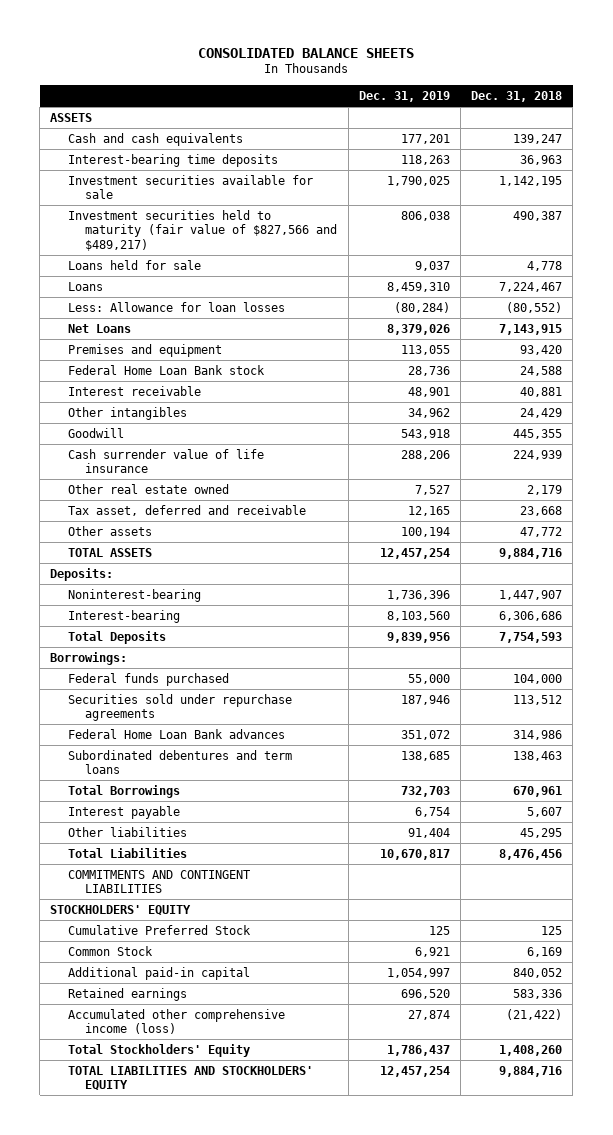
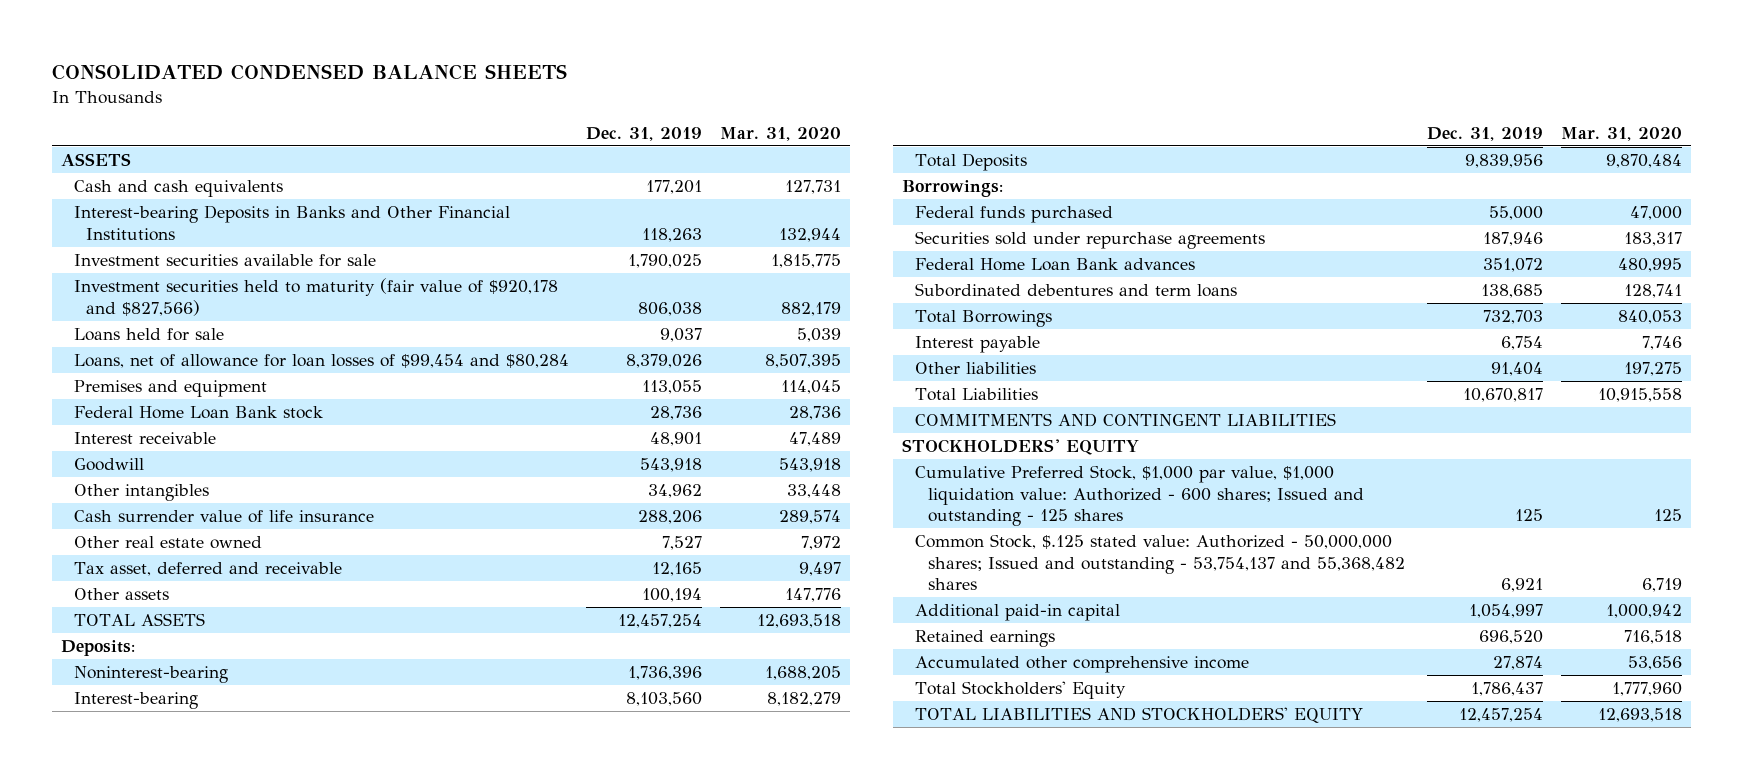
- CONSOLIDATED BALANCE SHEETS
+ CONSOLIDATED CONDENSED BALANCE SHEETS
- | Dec. 31, 2019 | Dec. 31, 2018
+ | Dec. 31, 2019 | Mar. 31, 2020
- Interest-bearing time deposits | 118,263 | 36,963
+ Interest-bearing Deposits in Banks and Other Financial Institutions | 118,263 | 132,944
- Investment securities held to maturity (fair value of $827,566 and $489,217) | 806,038 | 490,387
+ Investment securities held to maturity (fair value of $920,178 and $827,566) | 806,038 | 882,179
- Loans | 8,459,310 | 7,224,467
- Less: Allowance for loan losses | (80,284) | (80,552)
- Net Loans | 8,379,026 | 7,143,915
+ Loans, net of allowance for loan losses of $99,454 and $80,284 | 8,379,026 | 8,507,395
moved down: Other intangibles | 34,962 | 33,448
- Cumulative Preferred Stock | 125 | 125
- Common Stock | 6,921 | 6,169
+ Cumulative Preferred Stock, $1,000 par value, $1,000 liquidation value: Authorized - 600 shares; Issued and outstanding - 125 shares | 125 | 125
+ Common Stock, $.125 stated value: Authorized - 50,000,000 shares; Issued and outstanding - 53,754,137 and 55,368,482 shares | 6,921 | 6,719
- Accumulated other comprehensive income (loss) | 27,874 | (21,422)
+ Accumulated other comprehensive income | 27,874 | 53,656

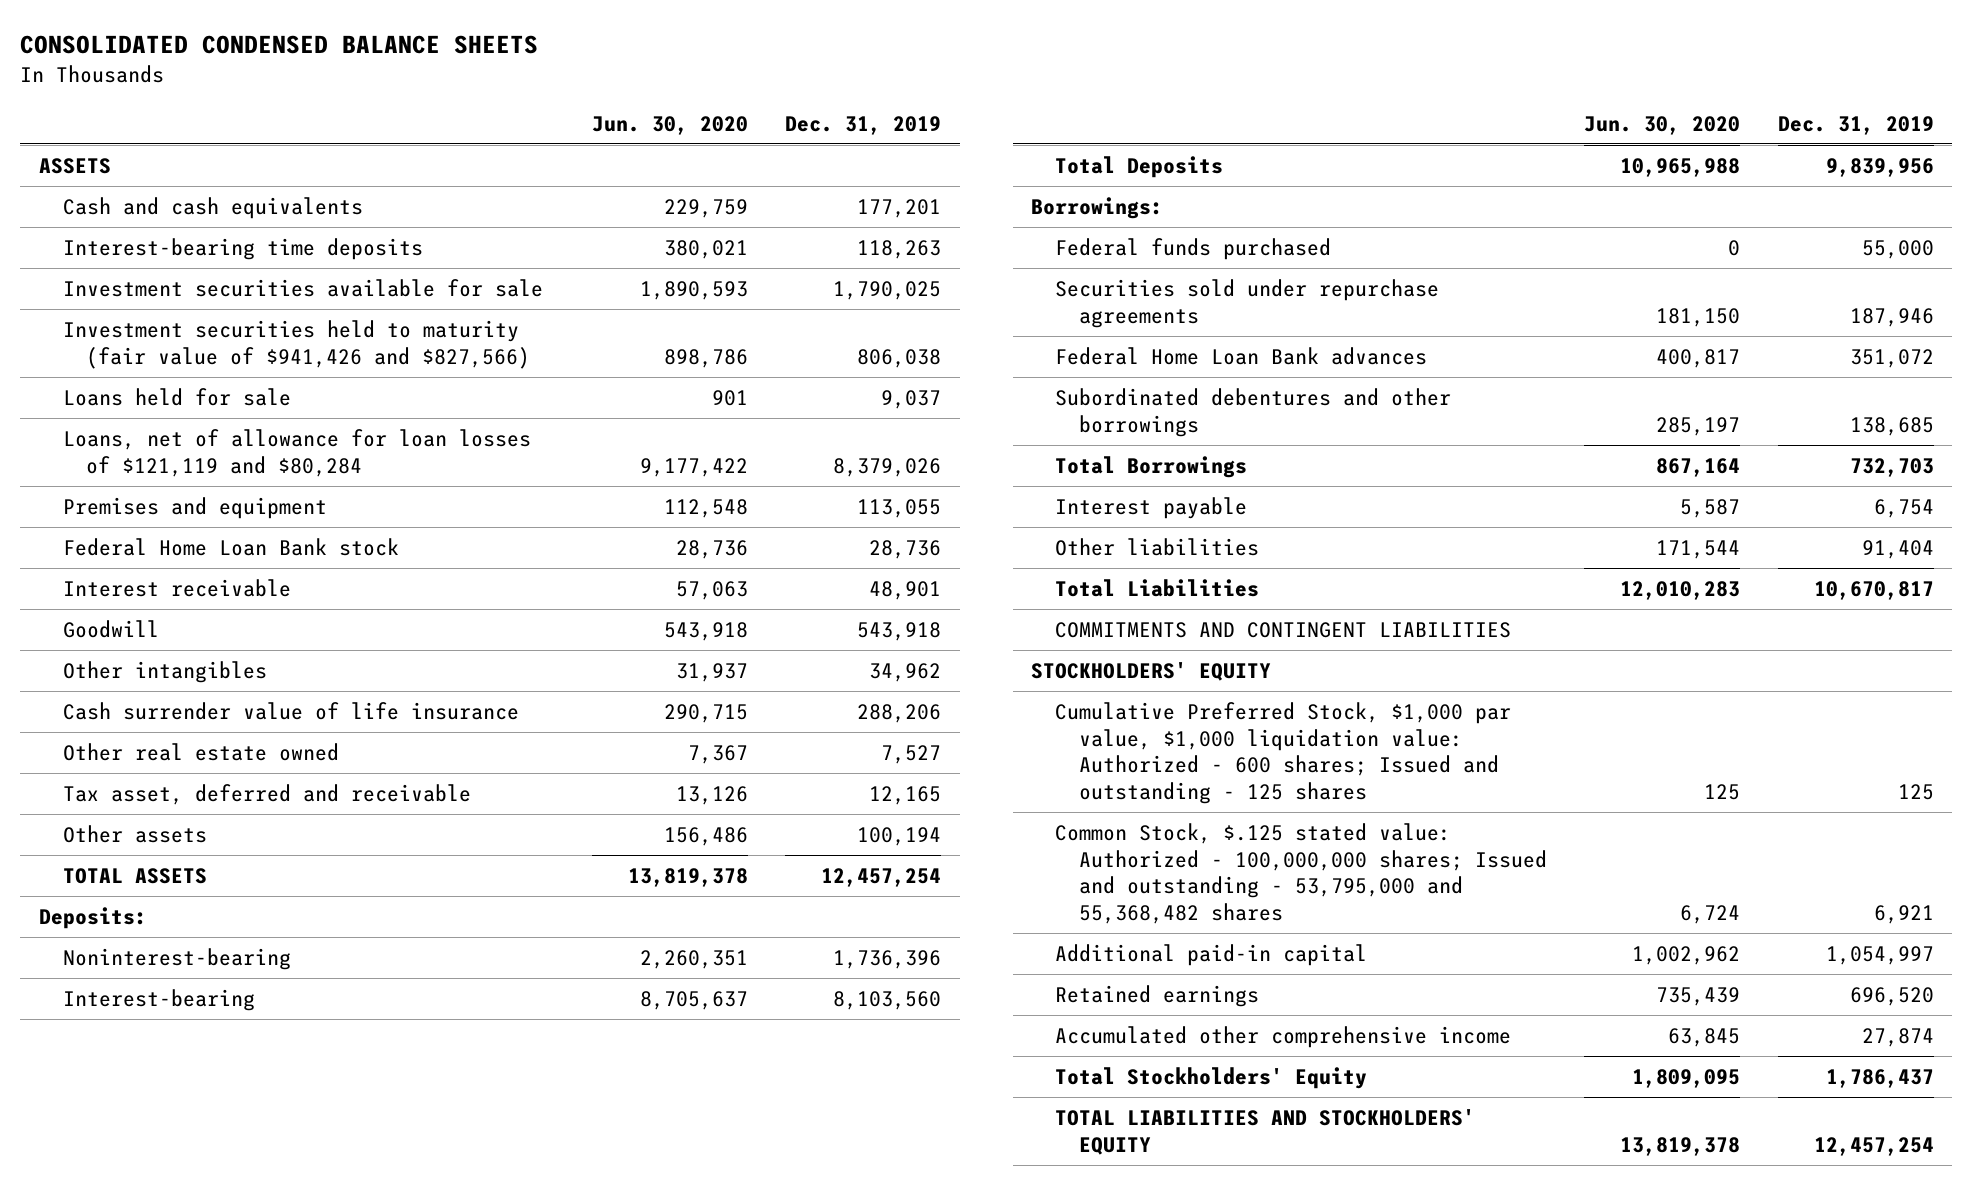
- | Dec. 31, 2019 | Mar. 31, 2020
+ | Jun. 30, 2020 | Dec. 31, 2019
- Interest-bearing Deposits in Banks and Other Financial Institutions | 118,263 | 132,944
+ Interest-bearing time deposits | 380,021 | 118,263
- Investment securities held to maturity (fair value of $920,178 and $827,566) | 806,038 | 882,179
+ Investment securities held to maturity (fair value of $941,426 and $827,566) | 898,786 | 806,038
- Loans, net of allowance for loan losses of $99,454 and $80,284 | 8,379,026 | 8,507,395
+ Loans, net of allowance for loan losses of $121,119 and $80,284 | 9,177,422 | 8,379,026
- Subordinated debentures and term loans | 138,685 | 128,741
+ Subordinated debentures and other borrowings | 285,197 | 138,685
- Common Stock, $.125 stated value: Authorized - 50,000,000 shares; Issued and outstanding - 53,754,137 and 55,368,482 shares | 6,921 | 6,719
+ Common Stock, $.125 stated value: Authorized - 100,000,000 shares; Issued and outstanding - 53,795,000 and 55,368,482 shares | 6,724 | 6,921

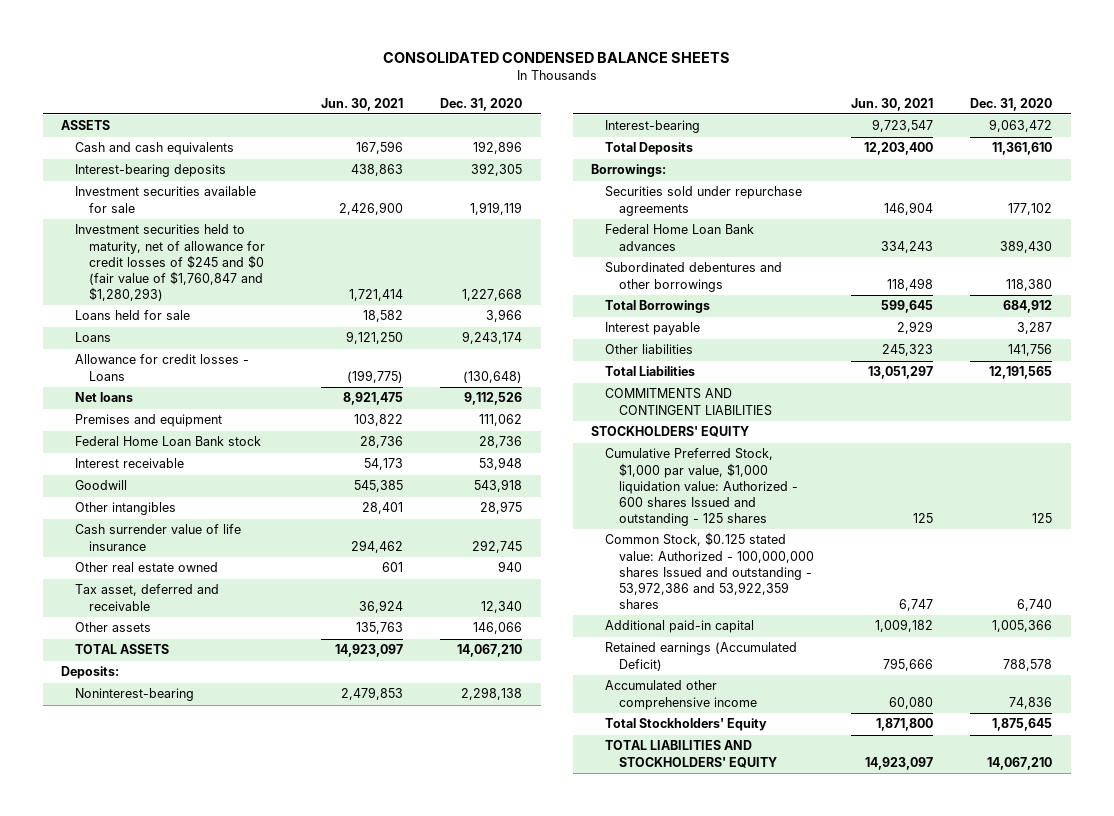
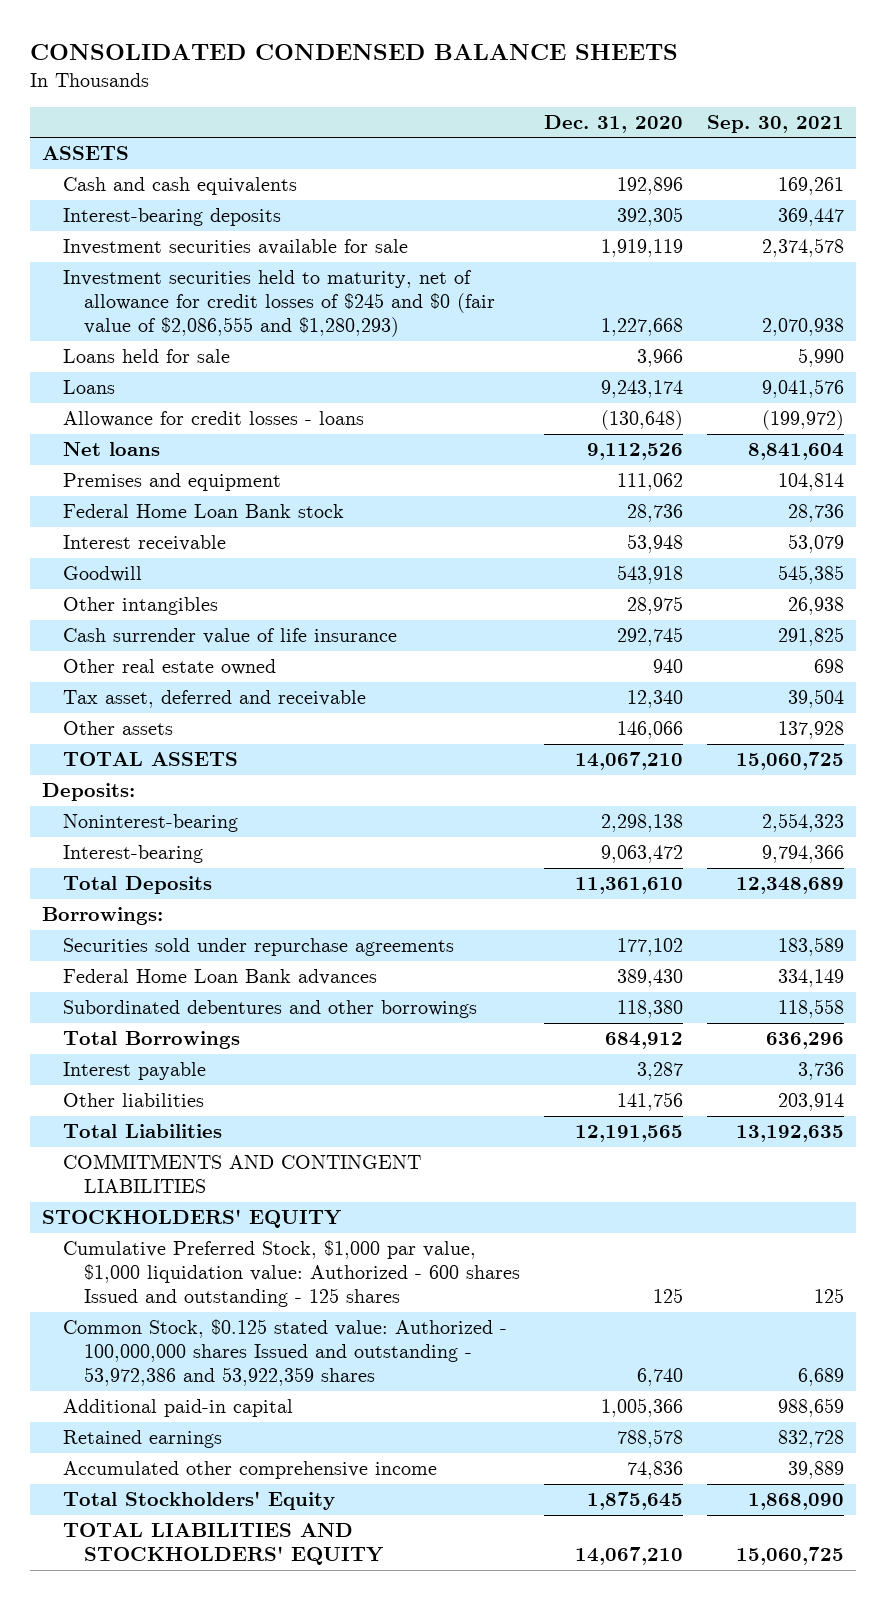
- | Jun. 30, 2021 | Dec. 31, 2020
+ | Dec. 31, 2020 | Sep. 30, 2021
- Investment securities held to maturity, net of allowance for credit losses of $245 and $0 (fair value of $1,760,847 and $1,280,293) | 1,721,414 | 1,227,668
+ Investment securities held to maturity, net of allowance for credit losses of $245 and $0 (fair value of $2,086,555 and $1,280,293) | 1,227,668 | 2,070,938
- Allowance for credit losses - Loans | (199,775) | (130,648)
+ Allowance for credit losses - loans | (130,648) | (199,972)
- Retained earnings (Accumulated Deficit) | 795,666 | 788,578
+ Retained earnings | 788,578 | 832,728

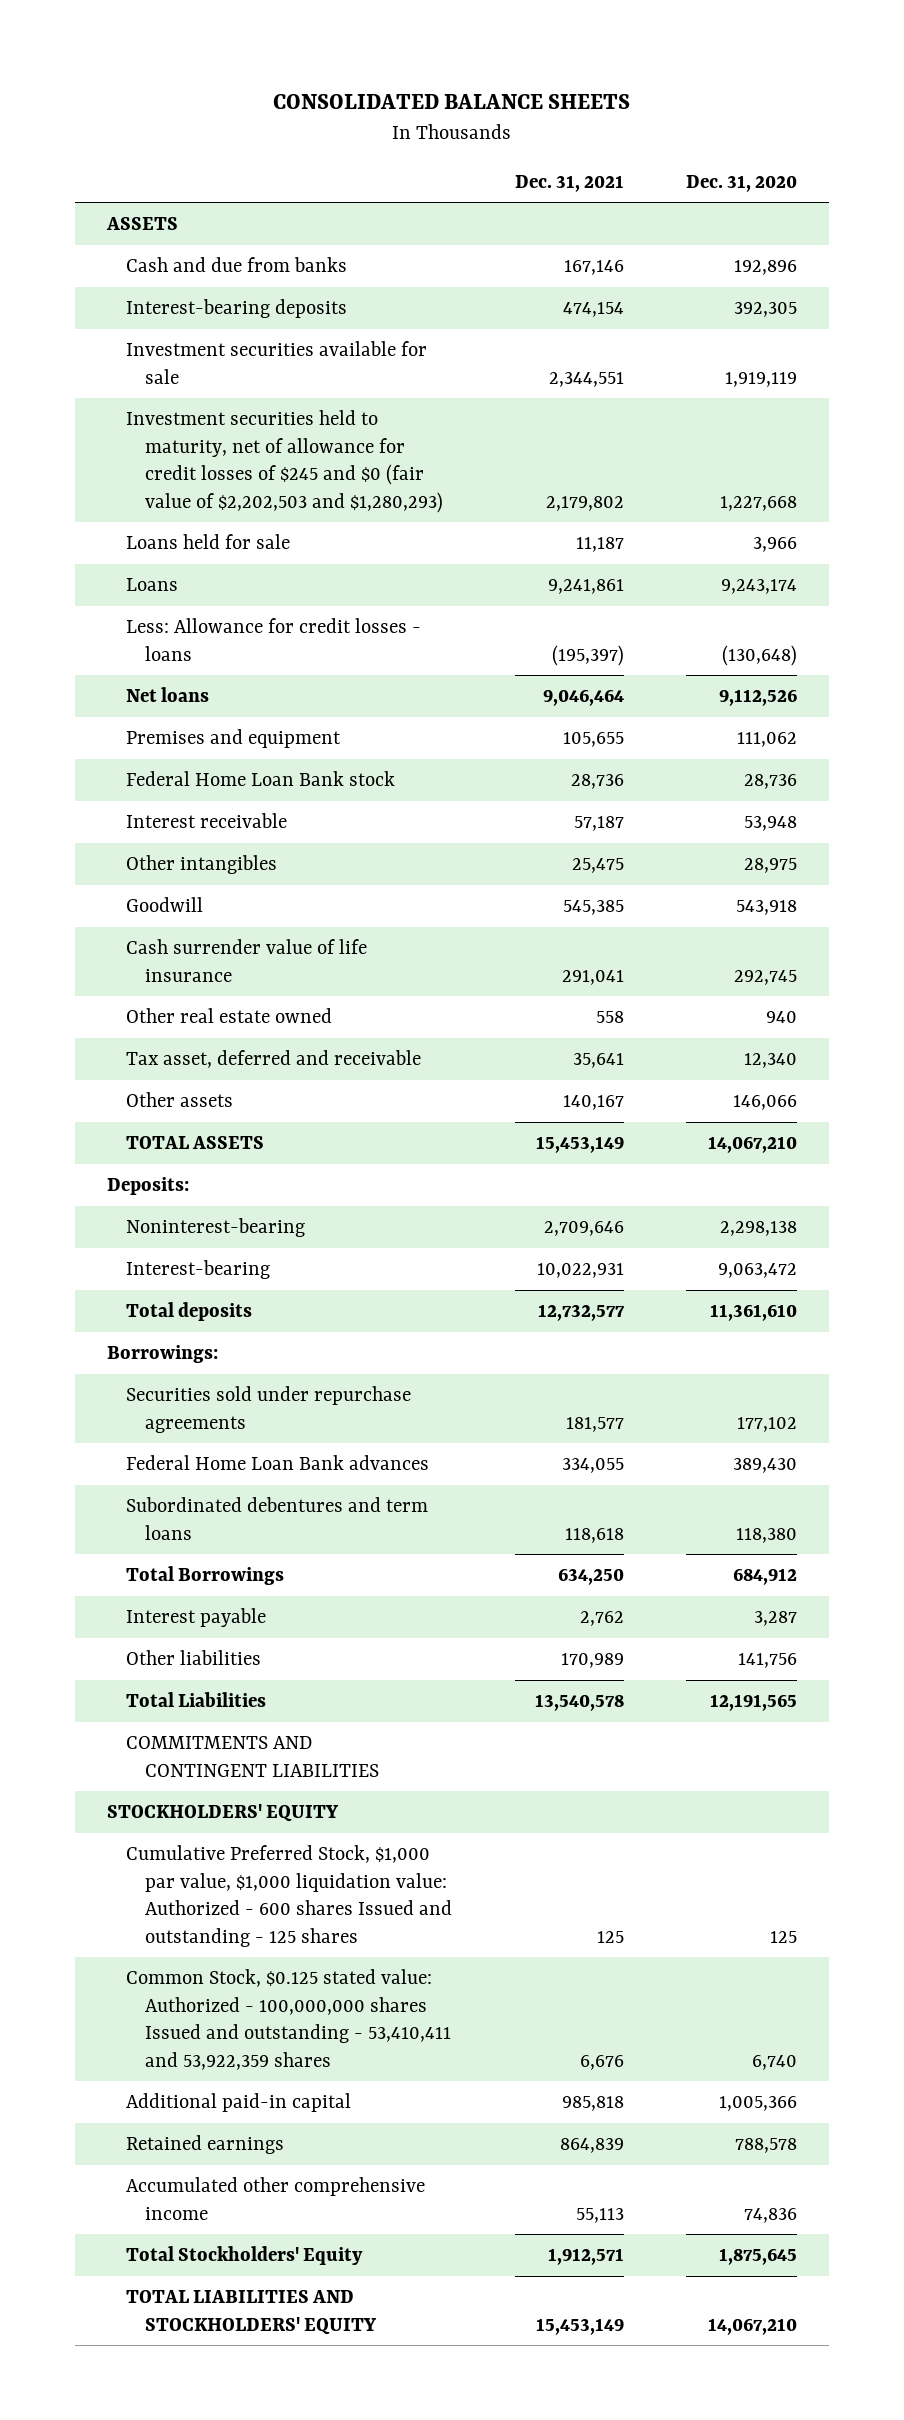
- CONSOLIDATED CONDENSED BALANCE SHEETS
+ CONSOLIDATED BALANCE SHEETS
- | Dec. 31, 2020 | Sep. 30, 2021
+ | Dec. 31, 2021 | Dec. 31, 2020
- Cash and cash equivalents | 192,896 | 169,261
+ Cash and due from banks | 167,146 | 192,896
- Investment securities held to maturity, net of allowance for credit losses of $245 and $0 (fair value of $2,086,555 and $1,280,293) | 1,227,668 | 2,070,938
+ Investment securities held to maturity, net of allowance for credit losses of $245 and $0 (fair value of $2,202,503 and $1,280,293) | 2,179,802 | 1,227,668
- Allowance for credit losses - loans | (130,648) | (199,972)
+ Less: Allowance for credit losses - loans | (195,397) | (130,648)
moved down: Goodwill | 545,385 | 543,918
- Total Deposits | 11,361,610 | 12,348,689
+ Total deposits | 12,732,577 | 11,361,610
- Subordinated debentures and other borrowings | 118,380 | 118,558
+ Subordinated debentures and term loans | 118,618 | 118,380
- Common Stock, $0.125 stated value: Authorized - 100,000,000 shares Issued and outstanding - 53,972,386 and 53,922,359 shares | 6,740 | 6,689
+ Common Stock, $0.125 stated value: Authorized - 100,000,000 shares Issued and outstanding - 53,410,411 and 53,922,359 shares | 6,676 | 6,740

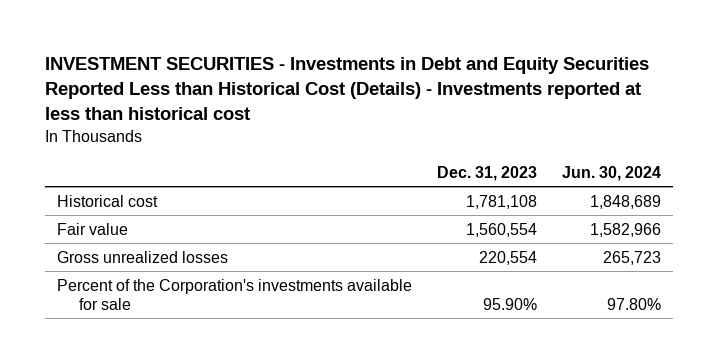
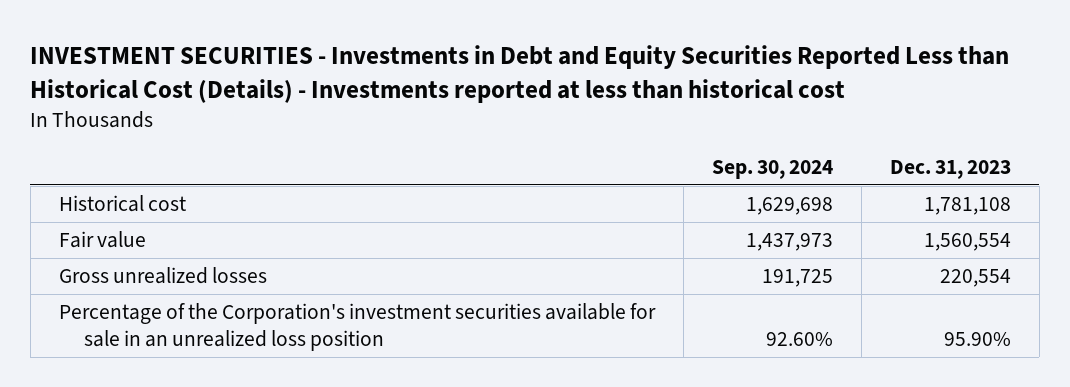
- | Dec. 31, 2023 | Jun. 30, 2024
+ | Sep. 30, 2024 | Dec. 31, 2023
- Percent of the Corporation's investments available for sale | 95.90% | 97.80%
+ Percentage of the Corporation's investment securities available for sale in an unrealized loss position | 92.60% | 95.90%

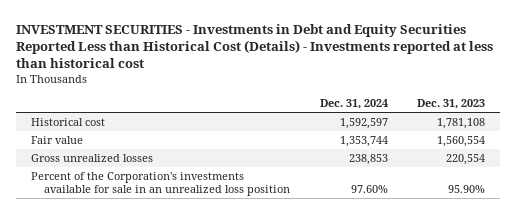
- | Sep. 30, 2024 | Dec. 31, 2023
+ | Dec. 31, 2024 | Dec. 31, 2023
- Percentage of the Corporation's investment securities available for sale in an unrealized loss position | 92.60% | 95.90%
+ Percent of the Corporation's investments available for sale in an unrealized loss position | 97.60% | 95.90%

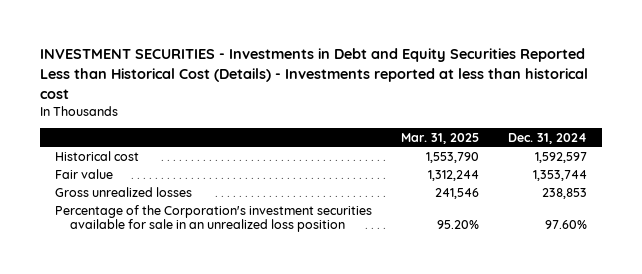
- | Dec. 31, 2024 | Dec. 31, 2023
+ | Mar. 31, 2025 | Dec. 31, 2024
- Percent of the Corporation's investments available for sale in an unrealized loss position | 97.60% | 95.90%
+ Percentage of the Corporation's investment securities available for sale in an unrealized loss position | 95.20% | 97.60%

